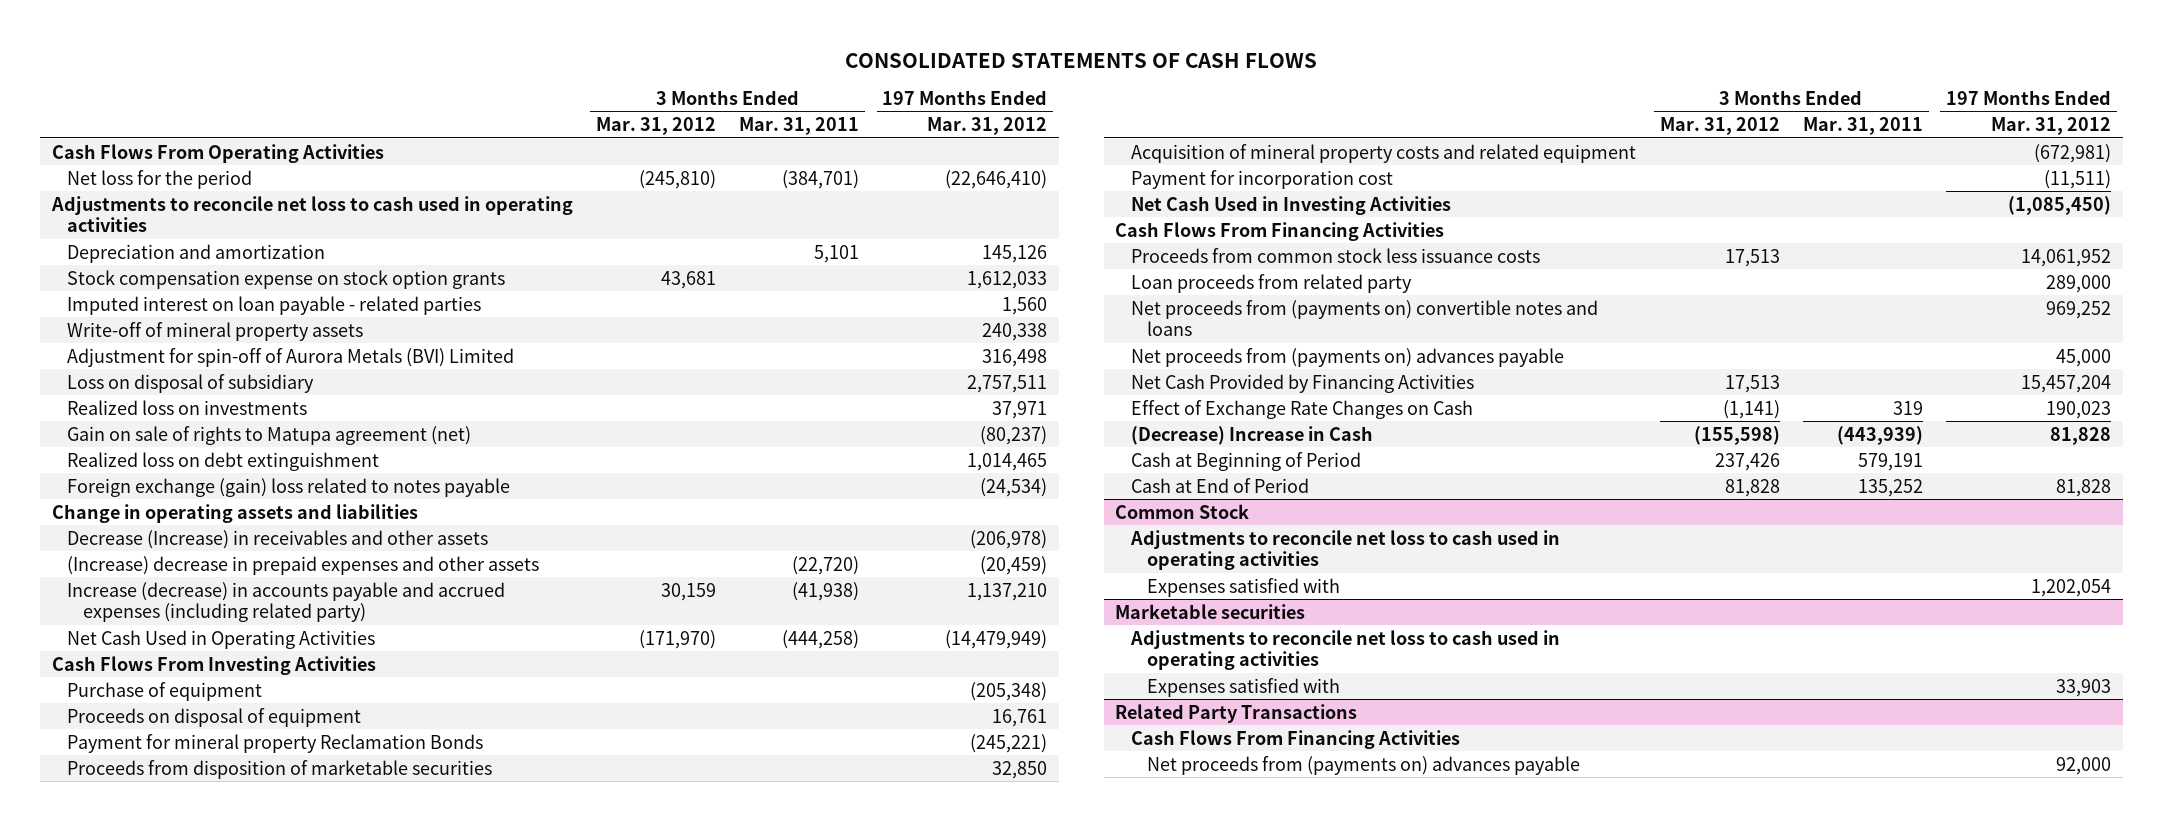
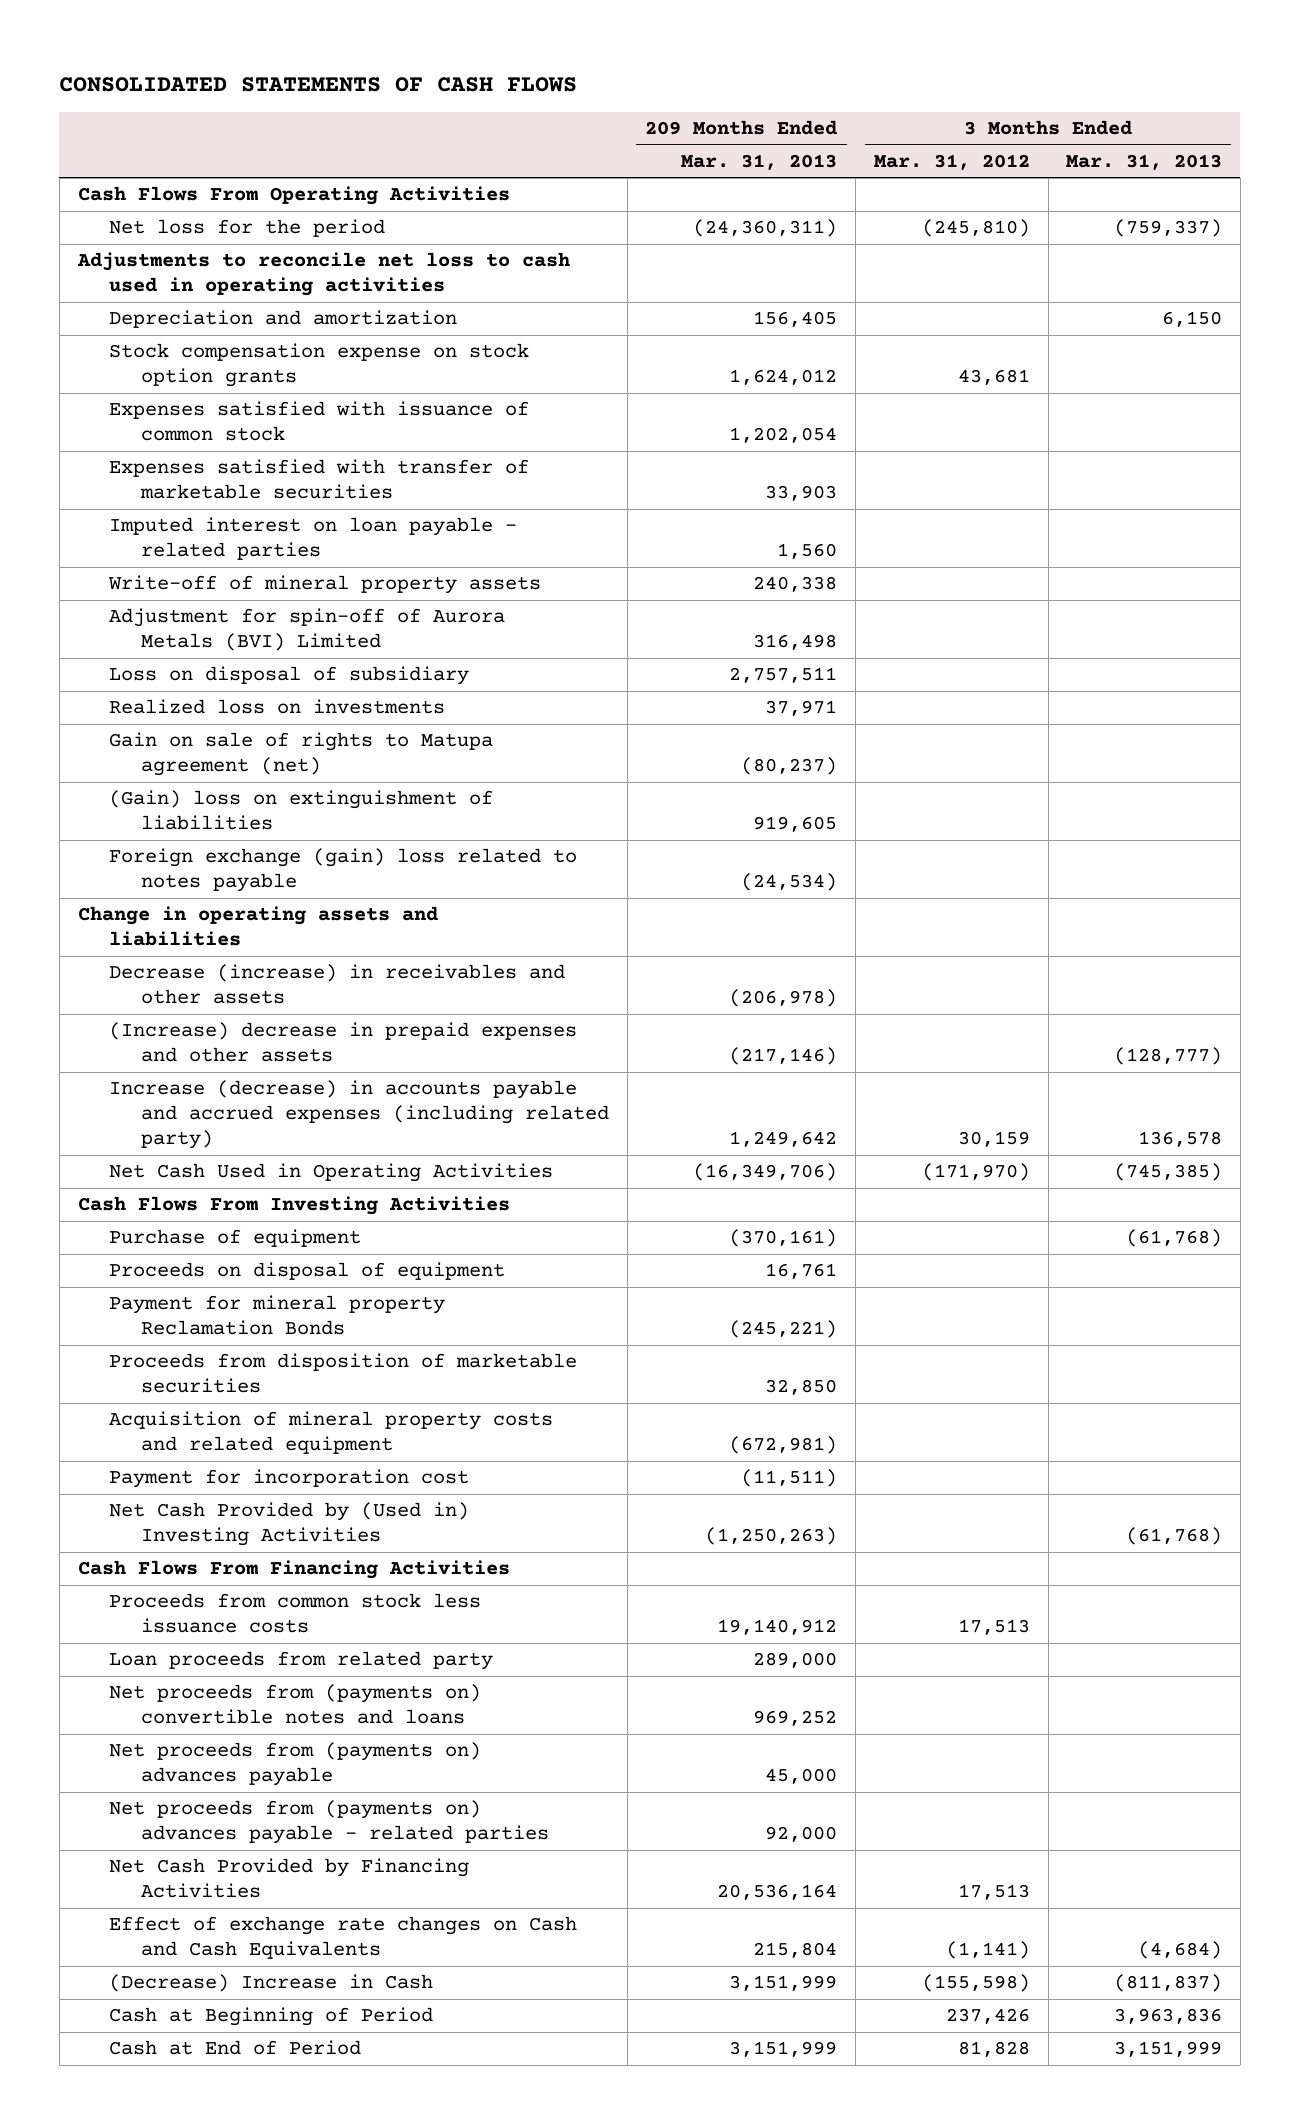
- | 3 Months Ended Mar. 31, 2012 | 3 Months Ended Mar. 31, 2011 | 197 Months Ended Mar. 31, 2012
+ | 209 Months Ended Mar. 31, 2013 | 3 Months Ended Mar. 31, 2012 | 3 Months Ended Mar. 31, 2013
+ Expenses satisfied with issuance of common stock | 1,202,054 | |
+ Expenses satisfied with transfer of marketable securities | 33,903 | |
- Realized loss on debt extinguishment | | | 1,014,465
+ (Gain) loss on extinguishment of liabilities | 919,605 | |
- Decrease (Increase) in receivables and other assets | | | (206,978)
+ Decrease (increase) in receivables and other assets | (206,978) | |
- Net Cash Used in Investing Activities | | | (1,085,450)
+ Net Cash Provided by (Used in) Investing Activities | (1,250,263) | | (61,768)
+ Net proceeds from (payments on) advances payable - related parties | 92,000 | |
- Effect of Exchange Rate Changes on Cash | (1,141) | 319 | 190,023
+ Effect of exchange rate changes on Cash and Cash Equivalents | 215,804 | (1,141) | (4,684)
- Common Stock
- Adjustments to reconcile net loss to cash used in operating activities
- Expenses satisfied with | | | 1,202,054
- Marketable securities
- Adjustments to reconcile net loss to cash used in operating activities
- Expenses satisfied with | | | 33,903
- Related Party Transactions
- Cash Flows From Financing Activities
- Net proceeds from (payments on) advances payable | | | 92,000

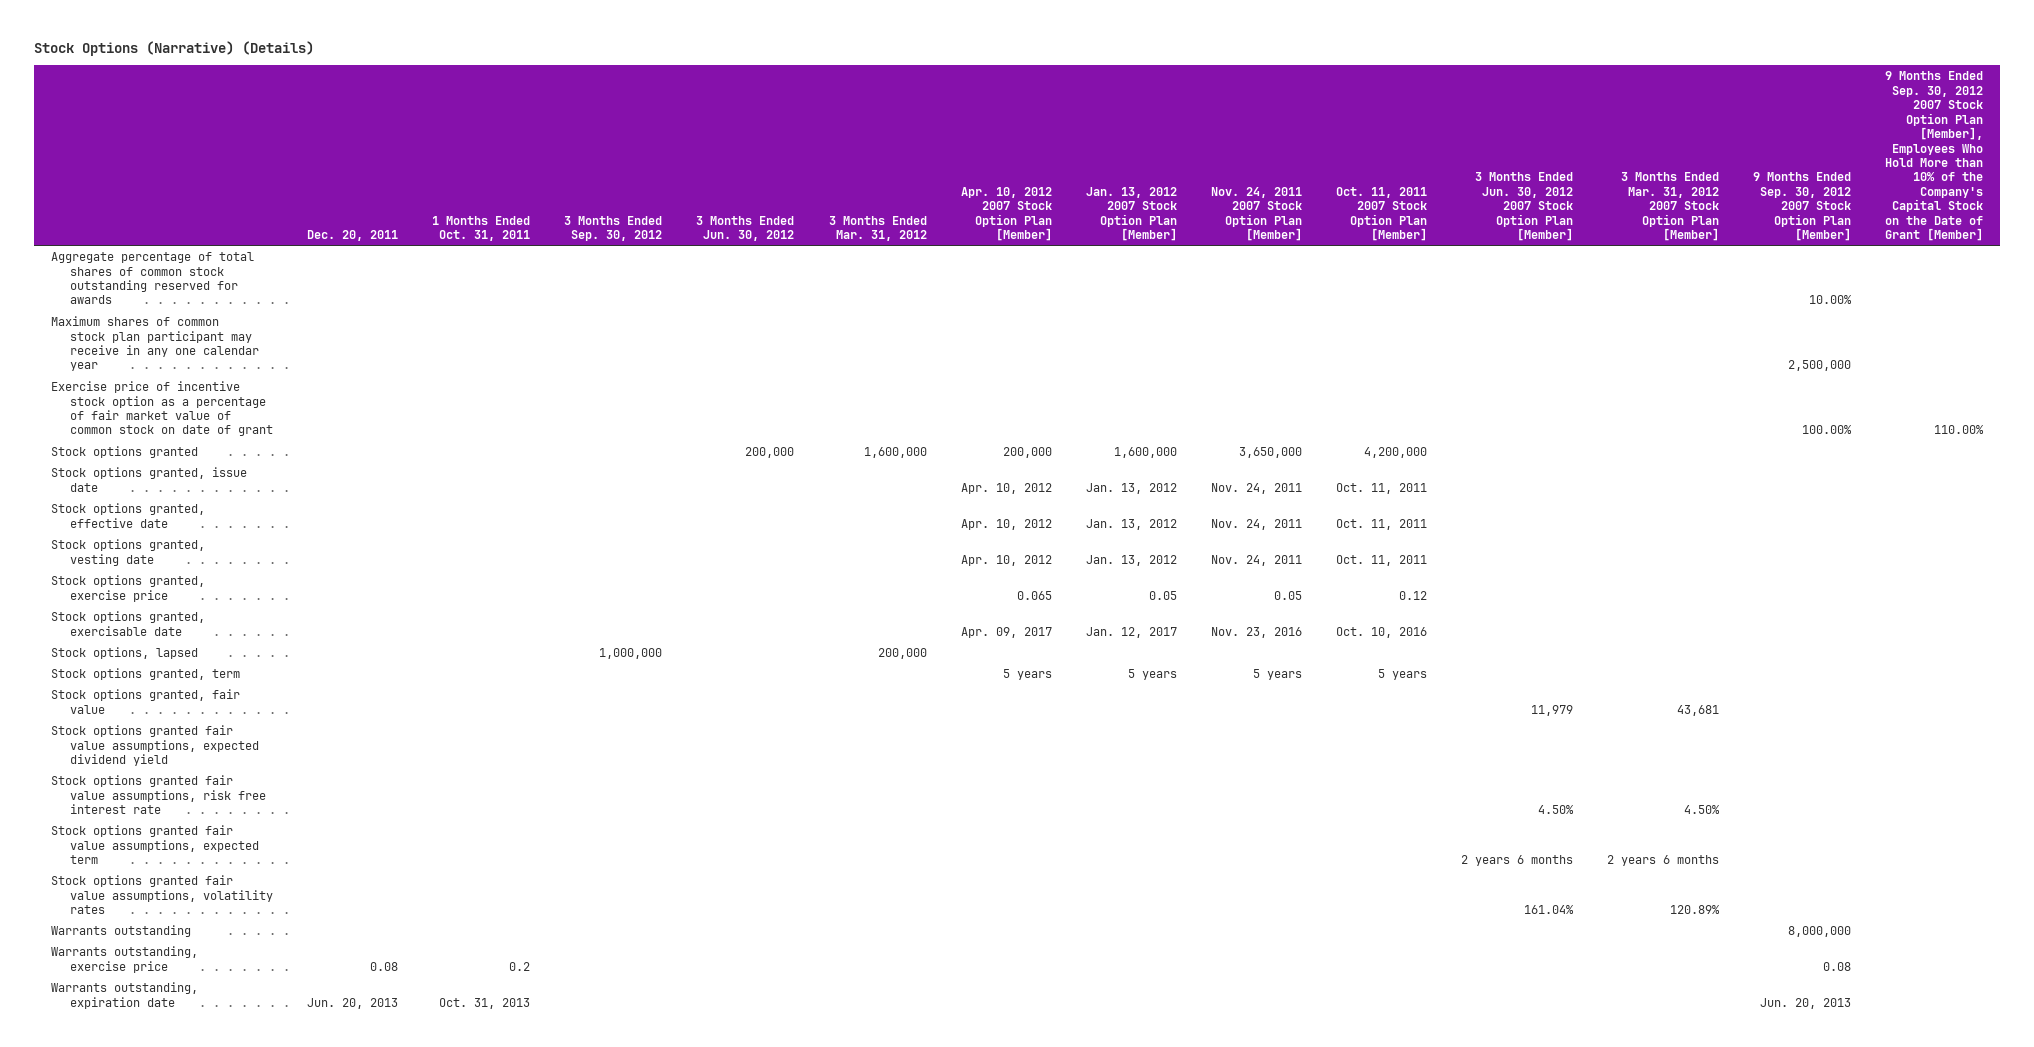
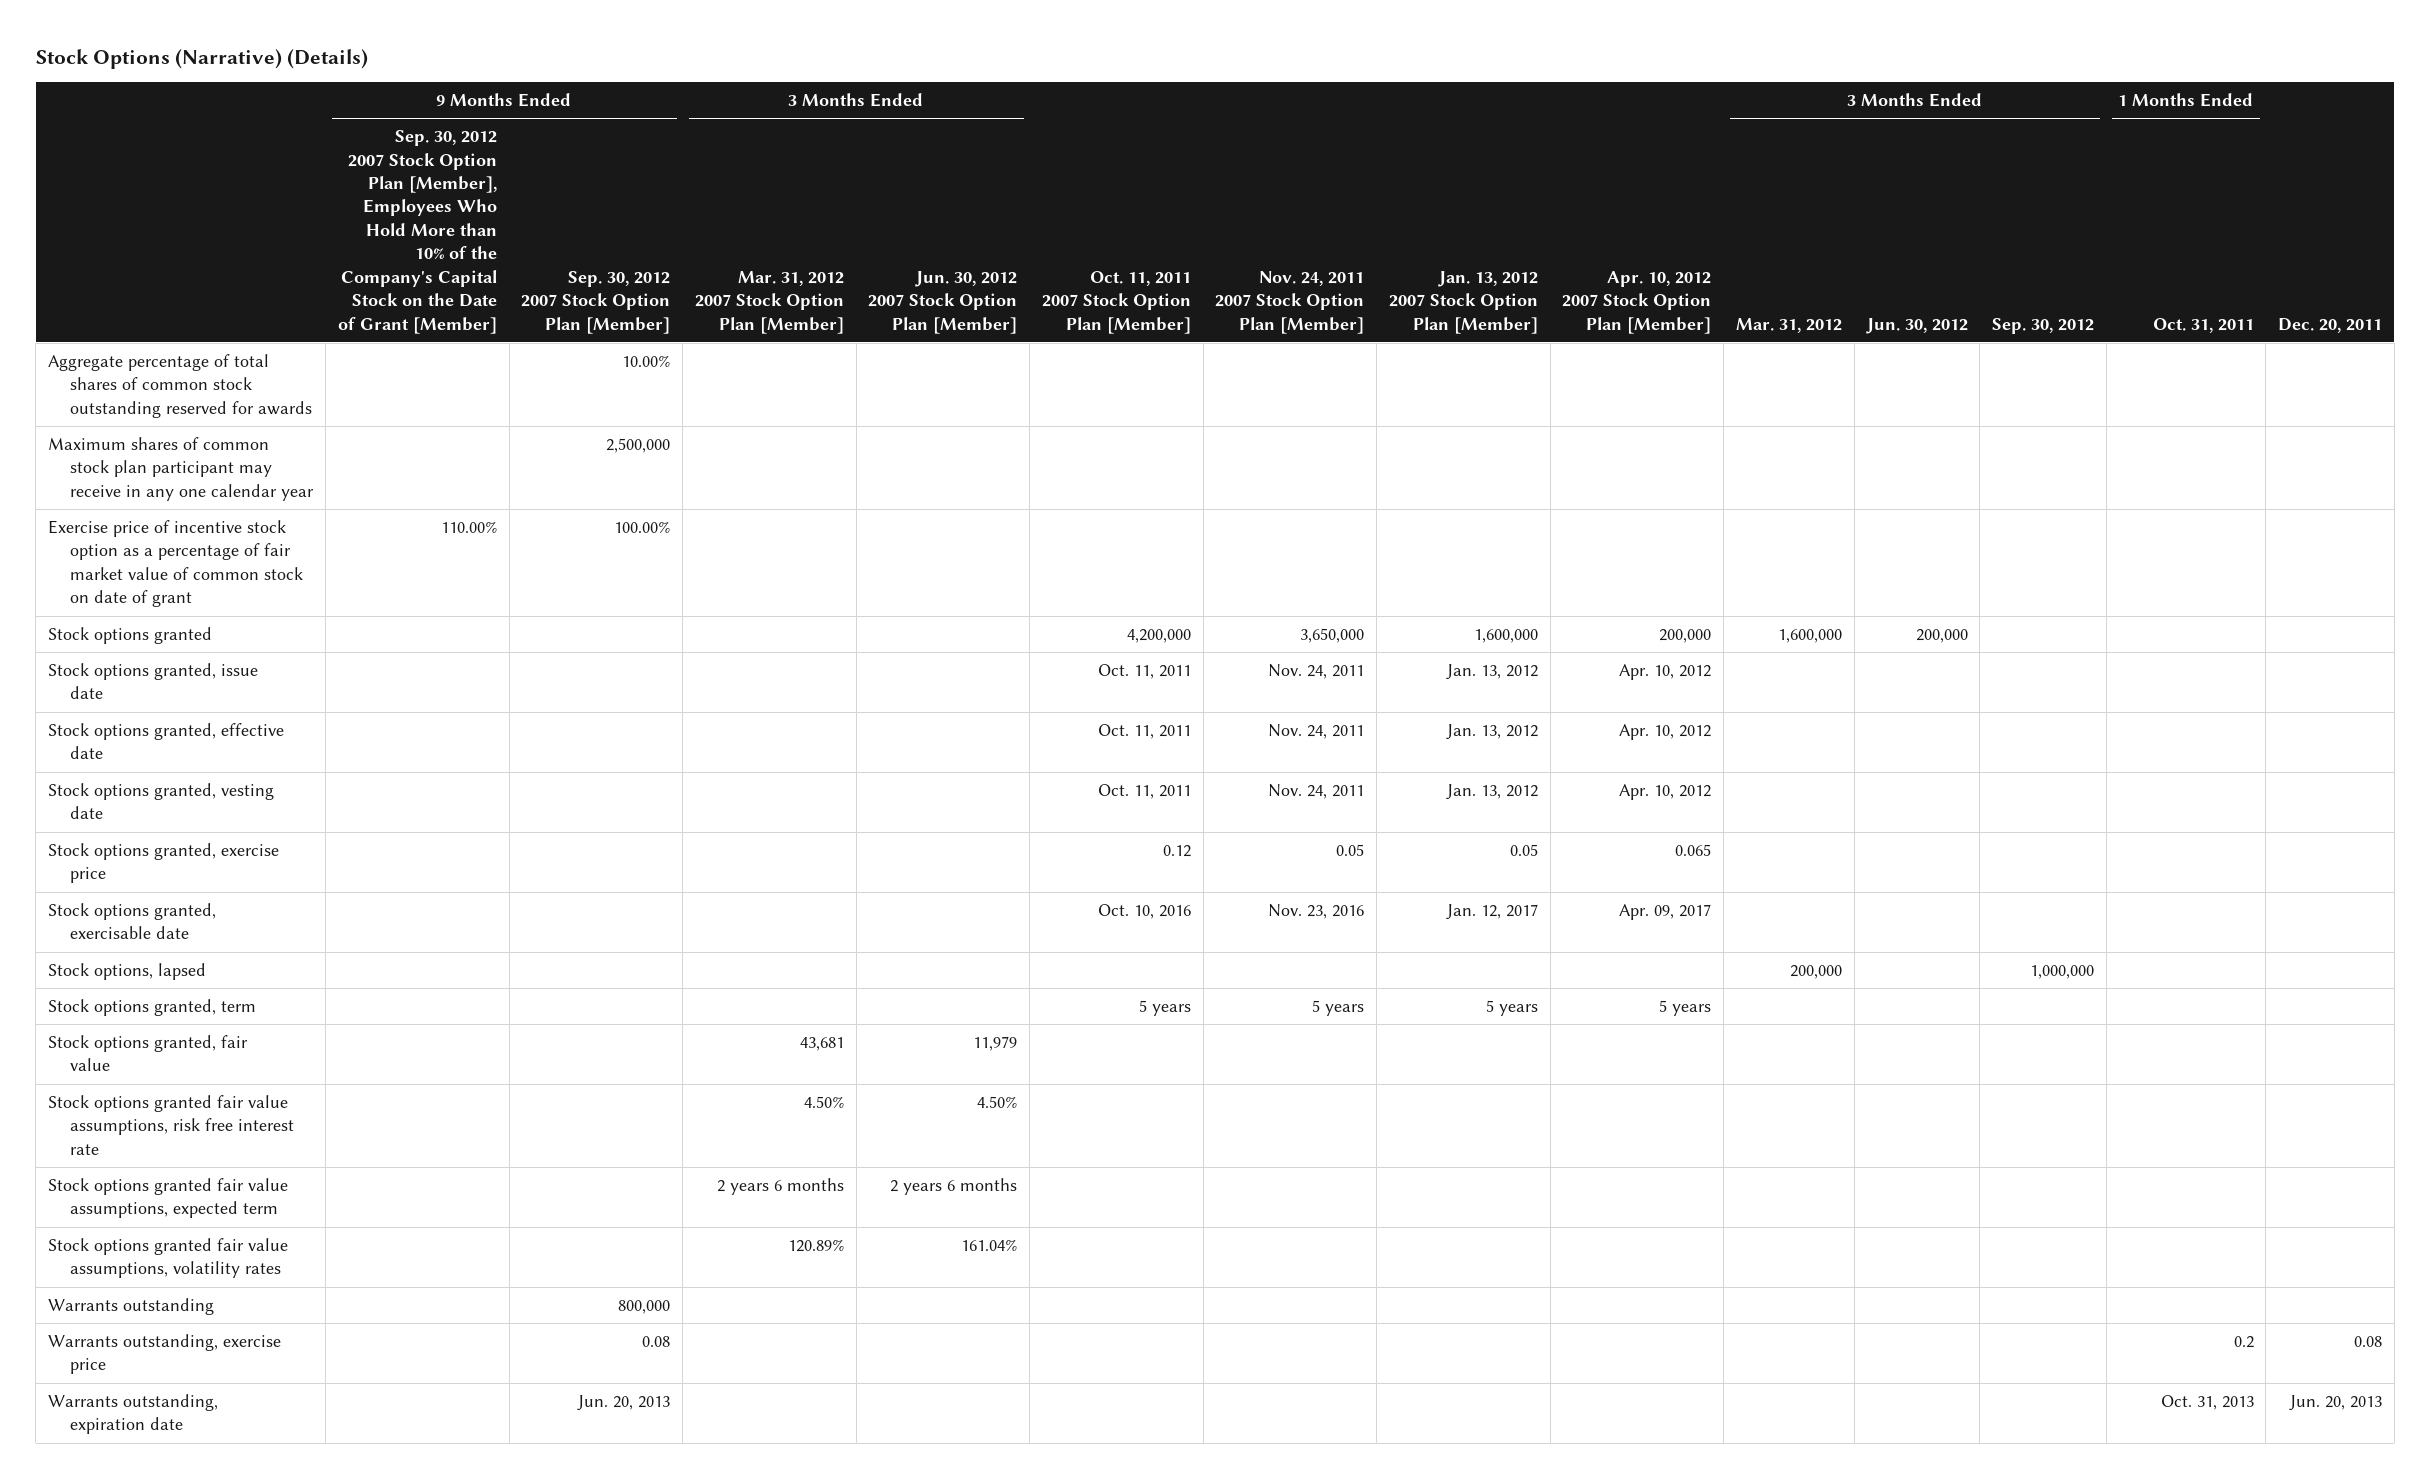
- | Dec. 20, 2011 | 1 Months Ended Oct. 31, 2011 | 3 Months Ended Sep. 30, 2012 | 3 Months Ended Jun. 30, 2012 | 3 Months Ended Mar. 31, 2012 | Apr. 10, 2012 2007 Stock Option Plan [Member] | Jan. 13, 2012 2007 Stock Option Plan [Member] | Nov. 24, 2011 2007 Stock Option Plan [Member] | Oct. 11, 2011 2007 Stock Option Plan [Member] | 3 Months Ended Jun. 30, 2012 2007 Stock Option Plan [Member] | 3 Months Ended Mar. 31, 2012 2007 Stock Option Plan [Member] | 9 Months Ended Sep. 30, 2012 2007 Stock Option Plan [Member] | 9 Months Ended Sep. 30, 2012 2007 Stock Option Plan [Member], Employees Who Hold More than 10% of the Company's Capital Stock on the Date of Grant [Member]
+ | 9 Months Ended Sep. 30, 2012 2007 Stock Option Plan [Member], Employees Who Hold More than 10% of the Company's Capital Stock on the Date of Grant [Member] | 9 Months Ended Sep. 30, 2012 2007 Stock Option Plan [Member] | 3 Months Ended Mar. 31, 2012 2007 Stock Option Plan [Member] | 3 Months Ended Jun. 30, 2012 2007 Stock Option Plan [Member] | Oct. 11, 2011 2007 Stock Option Plan [Member] | Nov. 24, 2011 2007 Stock Option Plan [Member] | Jan. 13, 2012 2007 Stock Option Plan [Member] | Apr. 10, 2012 2007 Stock Option Plan [Member] | 3 Months Ended Mar. 31, 2012 | 3 Months Ended Jun. 30, 2012 | 3 Months Ended Sep. 30, 2012 | 1 Months Ended Oct. 31, 2011 | Dec. 20, 2011
- Stock options granted fair value assumptions, expected dividend yield
- Warrants outstanding | | | | | | | | | | | | 8,000,000 |
+ Warrants outstanding | | 800,000 | | | | | | | | | | |

